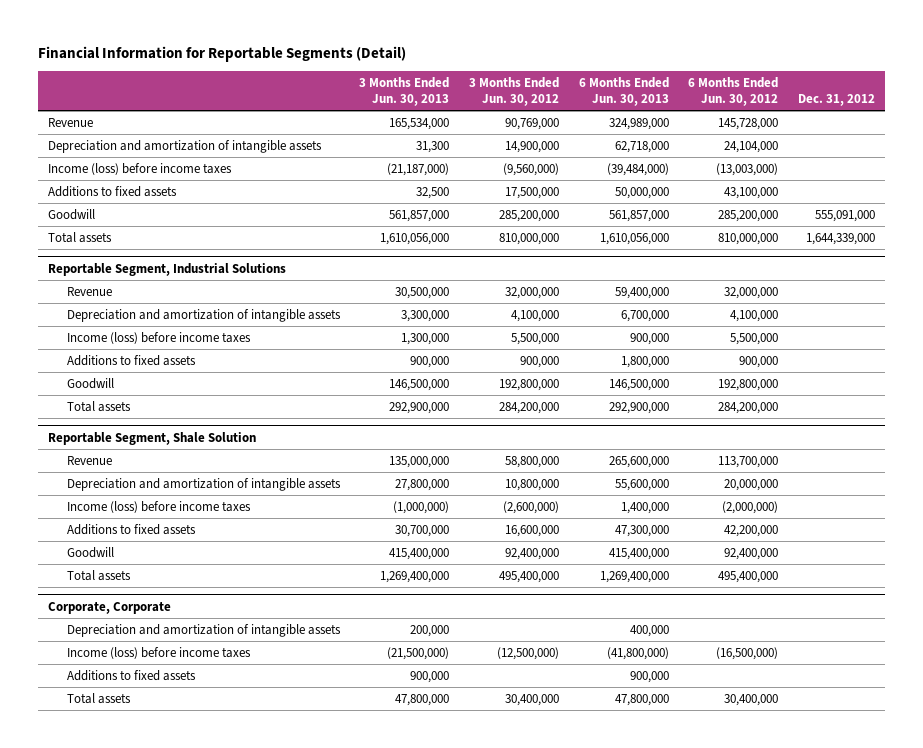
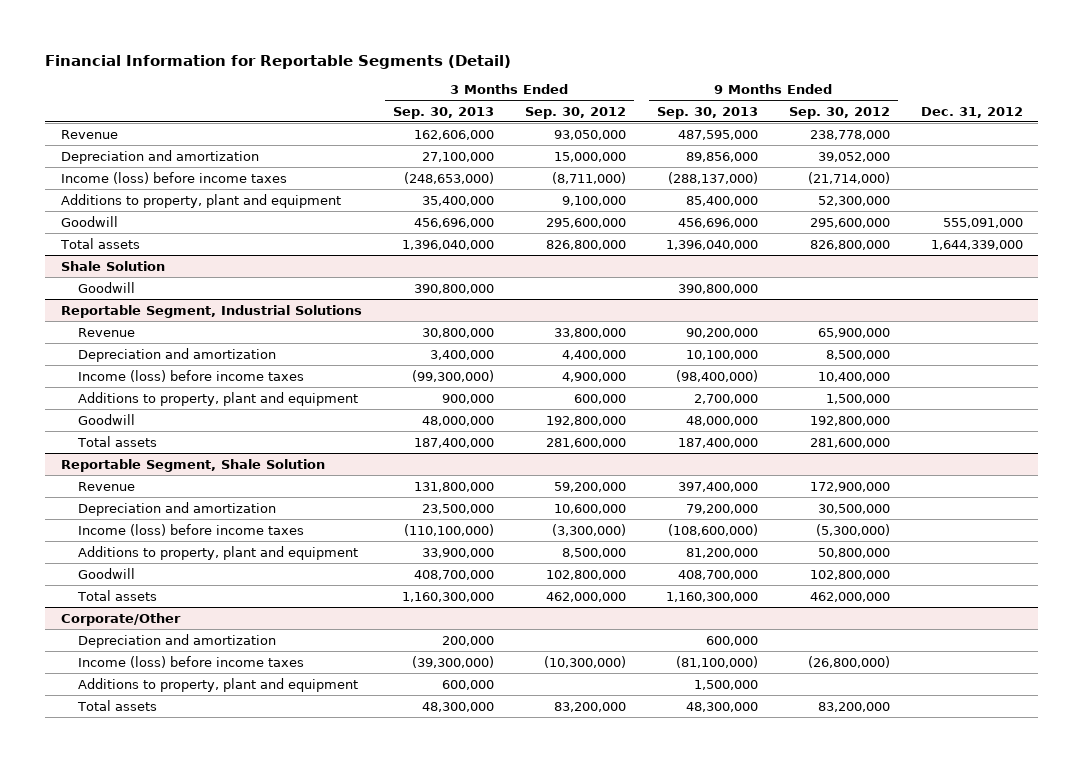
- | 3 Months Ended Jun. 30, 2013 | 3 Months Ended Jun. 30, 2012 | 6 Months Ended Jun. 30, 2013 | 6 Months Ended Jun. 30, 2012 | Dec. 31, 2012
+ | 3 Months Ended Sep. 30, 2013 | 3 Months Ended Sep. 30, 2012 | 9 Months Ended Sep. 30, 2013 | 9 Months Ended Sep. 30, 2012 | Dec. 31, 2012
- Depreciation and amortization of intangible assets | 31,300 | 14,900,000 | 62,718,000 | 24,104,000 |
+ Depreciation and amortization | 27,100,000 | 15,000,000 | 89,856,000 | 39,052,000 |
- Additions to fixed assets | 32,500 | 17,500,000 | 50,000,000 | 43,100,000 |
+ Additions to property, plant and equipment | 35,400,000 | 9,100,000 | 85,400,000 | 52,300,000 |
+ Shale Solution
+ Goodwill | 390,800,000 | | 390,800,000 | |
@ Reportable Segment, Industrial Solutions
- Depreciation and amortization of intangible assets | 3,300,000 | 4,100,000 | 6,700,000 | 4,100,000 |
+ Depreciation and amortization | 3,400,000 | 4,400,000 | 10,100,000 | 8,500,000 |
- Additions to fixed assets | 900,000 | 900,000 | 1,800,000 | 900,000 |
+ Additions to property, plant and equipment | 900,000 | 600,000 | 2,700,000 | 1,500,000 |
@ Reportable Segment, Shale Solution
- Depreciation and amortization of intangible assets | 27,800,000 | 10,800,000 | 55,600,000 | 20,000,000 |
+ Depreciation and amortization | 23,500,000 | 10,600,000 | 79,200,000 | 30,500,000 |
- Additions to fixed assets | 30,700,000 | 16,600,000 | 47,300,000 | 42,200,000 |
+ Additions to property, plant and equipment | 33,900,000 | 8,500,000 | 81,200,000 | 50,800,000 |
- Corporate, Corporate
- Depreciation and amortization of intangible assets | 200,000 | | 400,000 | |
+ Corporate/Other
+ Depreciation and amortization | 200,000 | | 600,000 | |
- Additions to fixed assets | 900,000 | | 900,000 | |
+ Additions to property, plant and equipment | 600,000 | | 1,500,000 | |

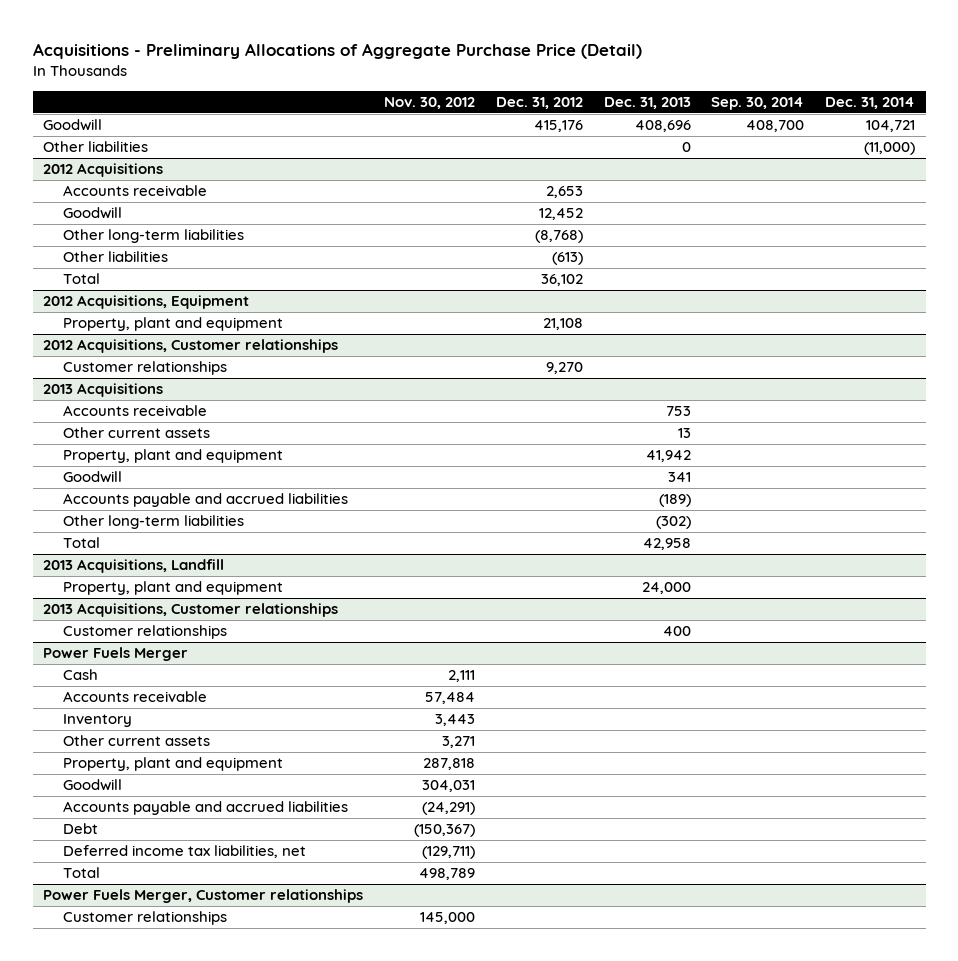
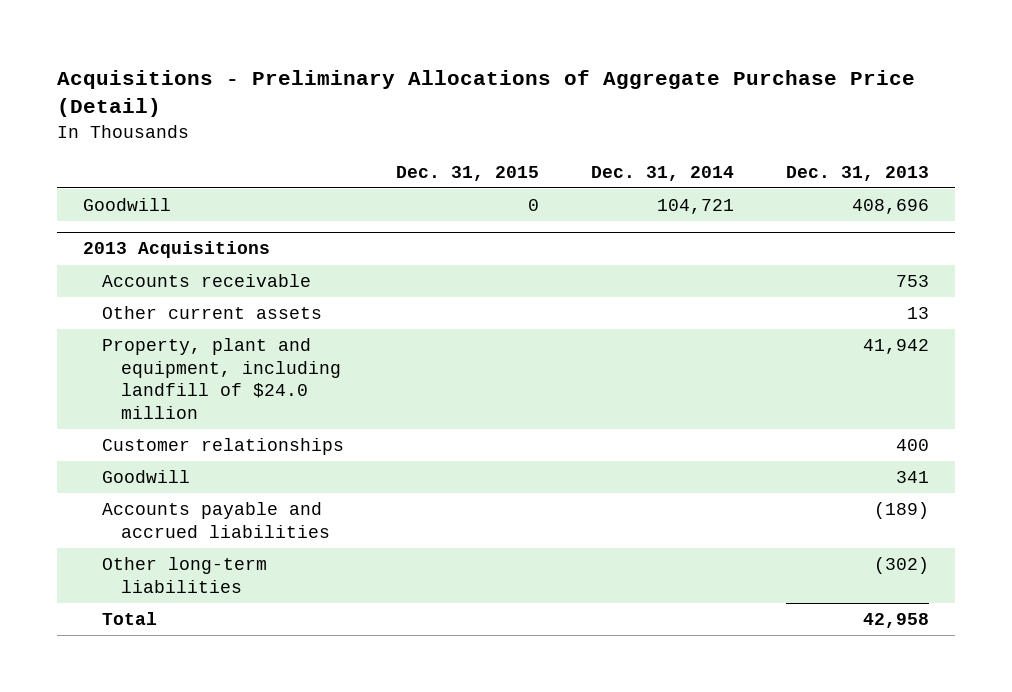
- | Nov. 30, 2012 | Dec. 31, 2012 | Dec. 31, 2013 | Sep. 30, 2014 | Dec. 31, 2014
+ | Dec. 31, 2015 | Dec. 31, 2014 | Dec. 31, 2013
- Other liabilities | | | 0 | | (11,000)
- 2012 Acquisitions
- Accounts receivable | | 2,653 | | |
- Goodwill | | 12,452 | | |
- Other long-term liabilities | | (8,768) | | |
- Other liabilities | | (613) | | |
- Total | | 36,102 | | |
- 2012 Acquisitions, Equipment
- Property, plant and equipment | | 21,108 | | |
- 2012 Acquisitions, Customer relationships
- Customer relationships | | 9,270 | | |
@ 2013 Acquisitions
- Property, plant and equipment | | | 41,942 | |
+ Property, plant and equipment, including landfill of $24.0 million | | | 41,942
+ Customer relationships | | | 400
- 2013 Acquisitions, Landfill
- Property, plant and equipment | | | 24,000 | |
- 2013 Acquisitions, Customer relationships
- Customer relationships | | | 400 | |
- Power Fuels Merger
- Cash | 2,111 | | | |
- Accounts receivable | 57,484 | | | |
- Inventory | 3,443 | | | |
- Other current assets | 3,271 | | | |
- Property, plant and equipment | 287,818 | | | |
- Goodwill | 304,031 | | | |
- Accounts payable and accrued liabilities | (24,291) | | | |
- Debt | (150,367) | | | |
- Deferred income tax liabilities, net | (129,711) | | | |
- Total | 498,789 | | | |
- Power Fuels Merger, Customer relationships
- Customer relationships | 145,000 | | | |

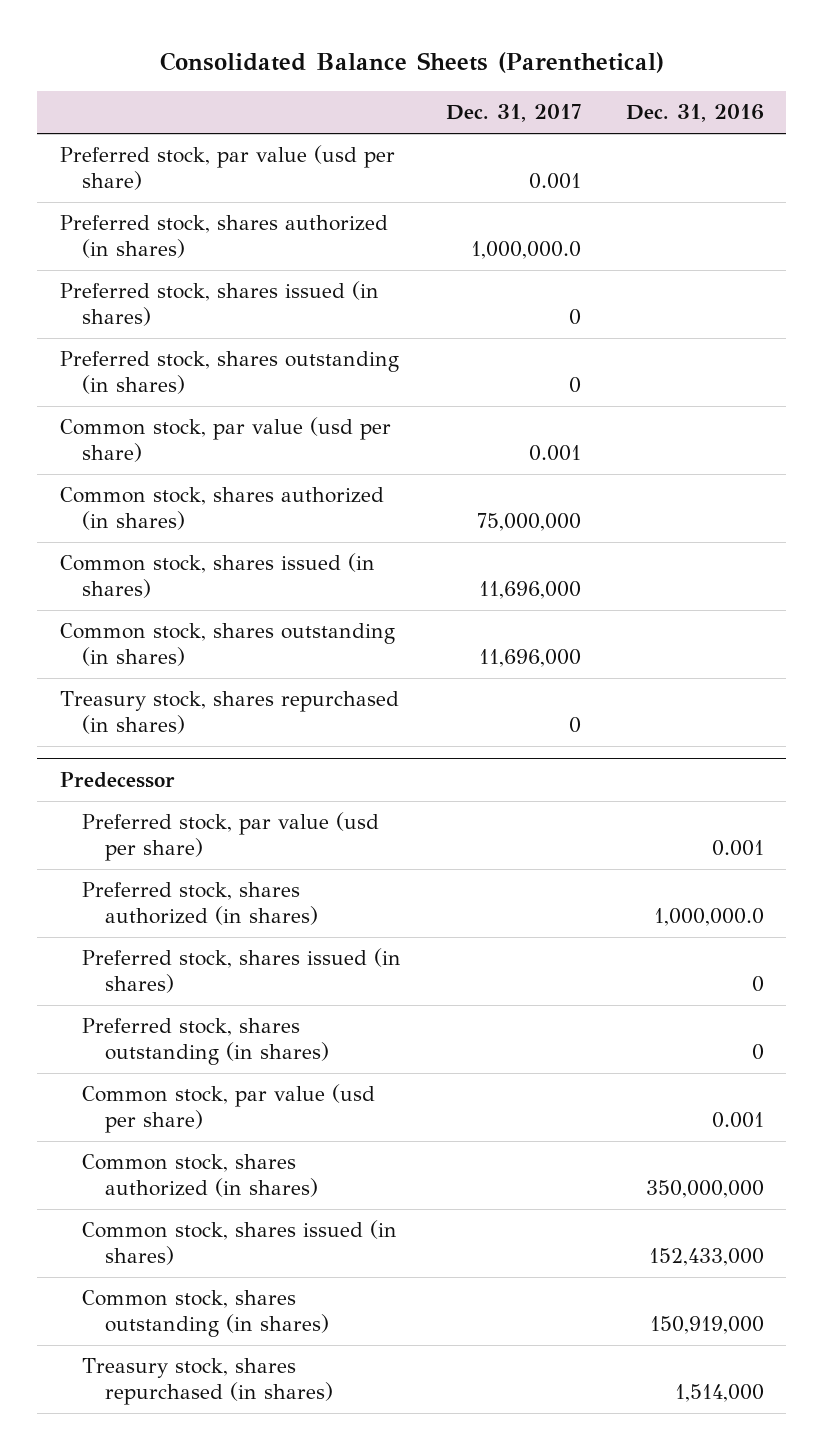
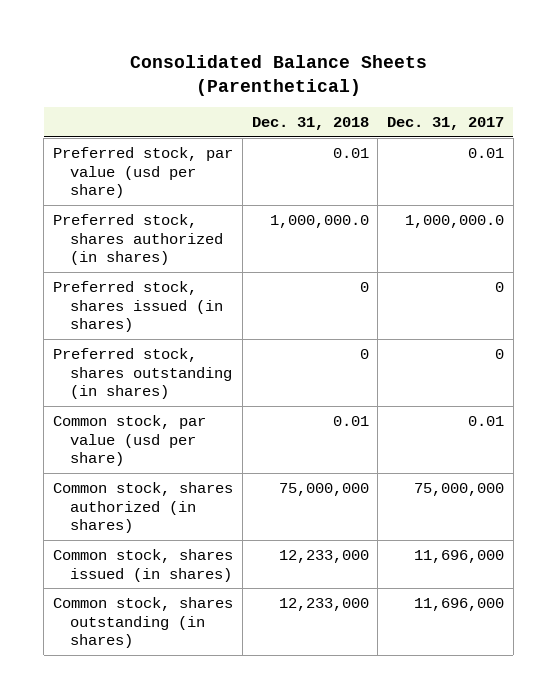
- | Dec. 31, 2017 | Dec. 31, 2016
+ | Dec. 31, 2018 | Dec. 31, 2017
- Preferred stock, par value (usd per share) | 0.001 |
+ Preferred stock, par value (usd per share) | 0.01 | 0.01
- Common stock, par value (usd per share) | 0.001 |
+ Common stock, par value (usd per share) | 0.01 | 0.01
- Treasury stock, shares repurchased (in shares) | 0 |
- Predecessor
- Preferred stock, par value (usd per share) | | 0.001
- Preferred stock, shares authorized (in shares) | | 1,000,000.0
- Preferred stock, shares issued (in shares) | | 0
- Preferred stock, shares outstanding (in shares) | | 0
- Common stock, par value (usd per share) | | 0.001
- Common stock, shares authorized (in shares) | | 350,000,000
- Common stock, shares issued (in shares) | | 152,433,000
- Common stock, shares outstanding (in shares) | | 150,919,000
- Treasury stock, shares repurchased (in shares) | | 1,514,000

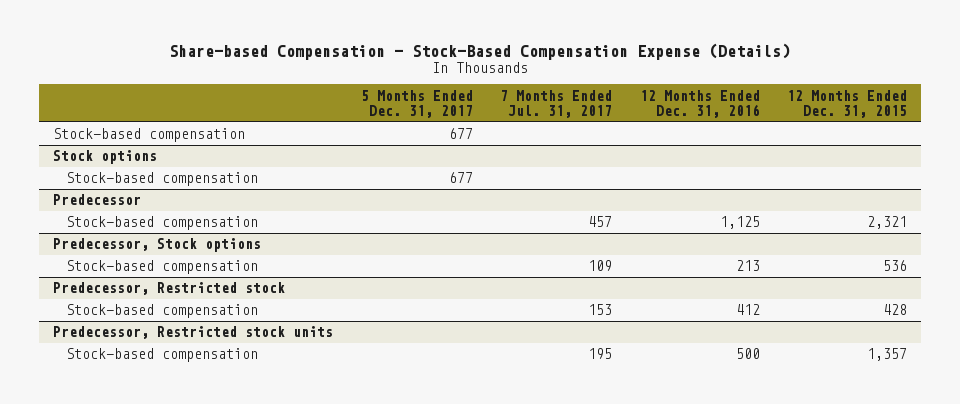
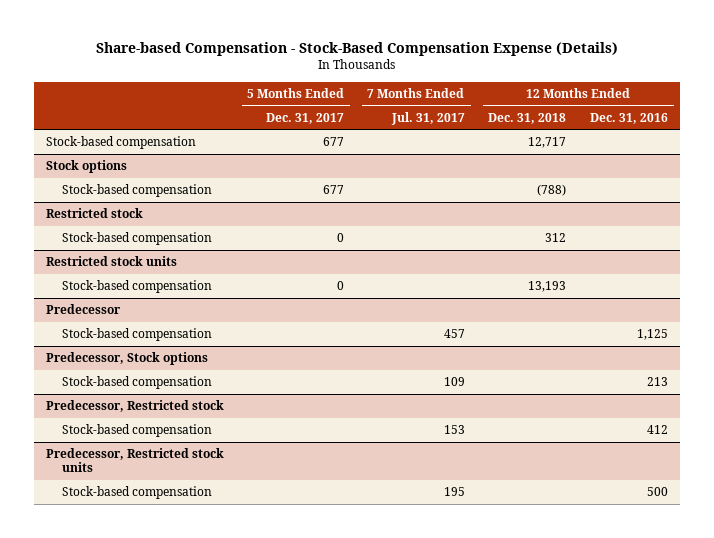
- | 5 Months Ended Dec. 31, 2017 | 7 Months Ended Jul. 31, 2017 | 12 Months Ended Dec. 31, 2016 | 12 Months Ended Dec. 31, 2015
+ | 5 Months Ended Dec. 31, 2017 | 7 Months Ended Jul. 31, 2017 | 12 Months Ended Dec. 31, 2018 | 12 Months Ended Dec. 31, 2016
+ Restricted stock
+ Stock-based compensation | 0 | | 312 |
+ Restricted stock units
+ Stock-based compensation | 0 | | 13,193 |

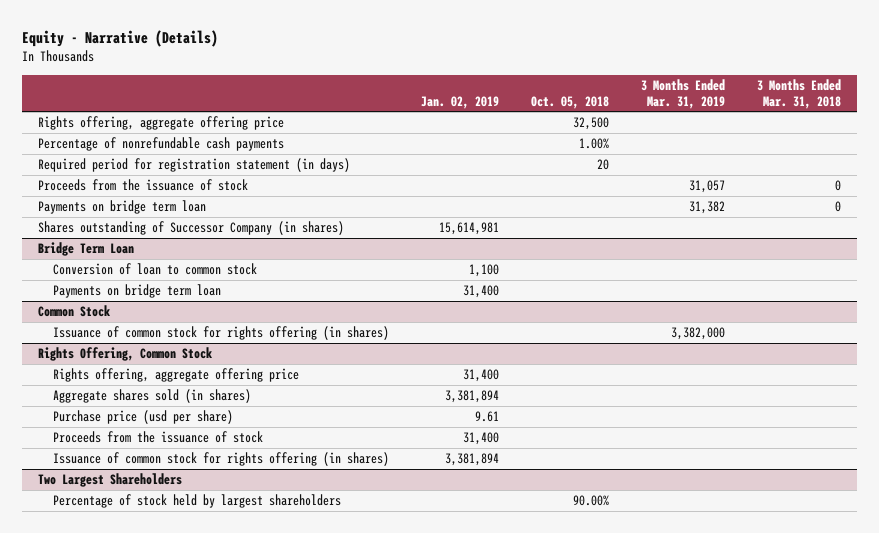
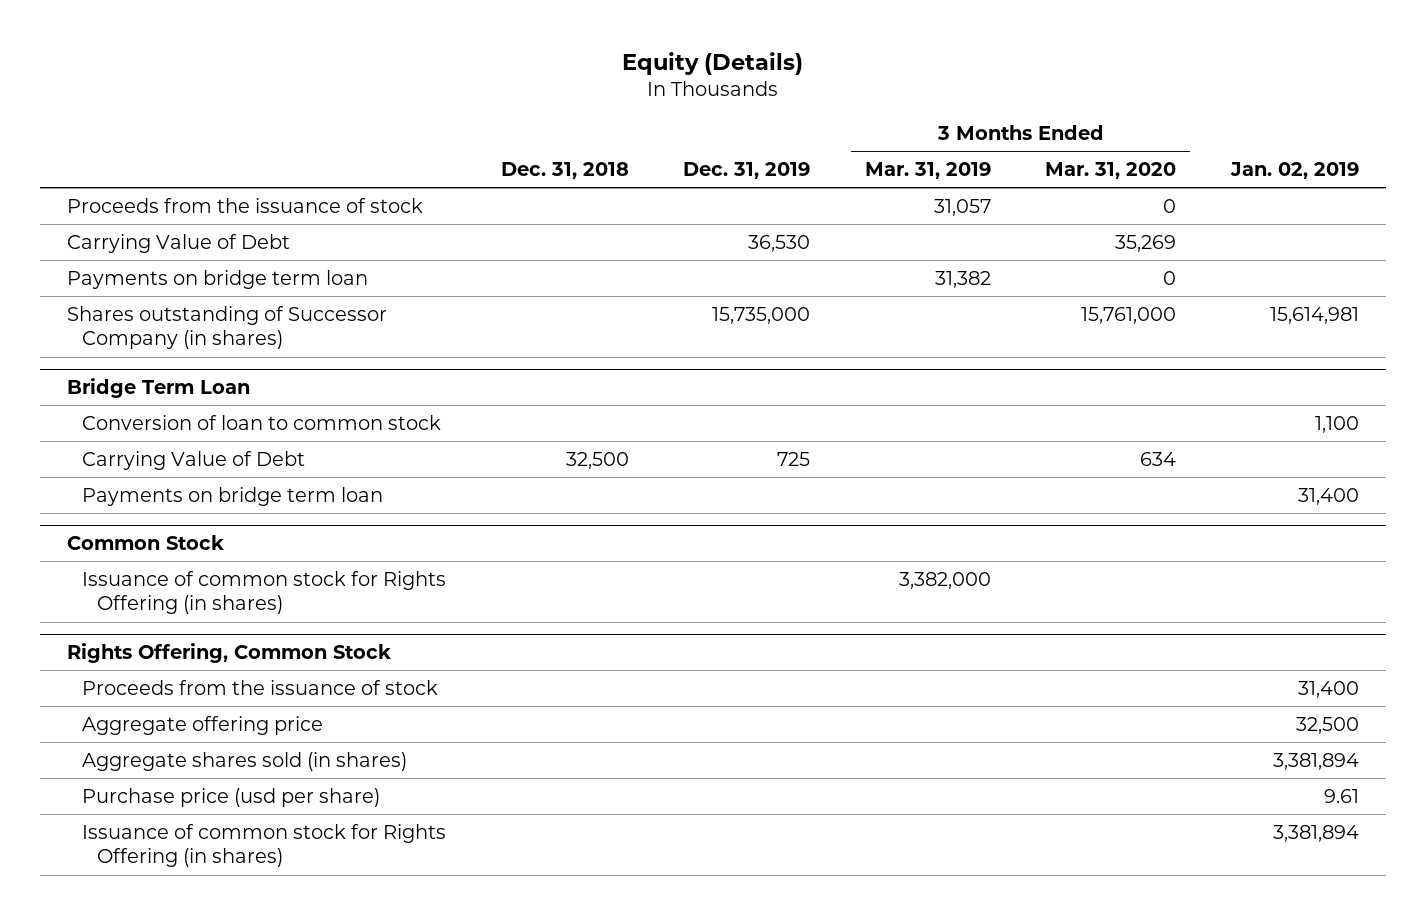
- Equity - Narrative (Details)
+ Equity (Details)
- | Jan. 02, 2019 | Oct. 05, 2018 | 3 Months Ended Mar. 31, 2019 | 3 Months Ended Mar. 31, 2018
+ | Dec. 31, 2018 | Dec. 31, 2019 | 3 Months Ended Mar. 31, 2019 | 3 Months Ended Mar. 31, 2020 | Jan. 02, 2019
- Rights offering, aggregate offering price | | 32,500 | |
- Percentage of nonrefundable cash payments | | 1.00% | |
- Required period for registration statement (in days) | | 20 | |
+ Carrying Value of Debt | | 36,530 | | 35,269 |
@ Bridge Term Loan
+ Carrying Value of Debt | 32,500 | 725 | | 634 |
@ Common Stock
- Issuance of common stock for rights offering (in shares) | | | 3,382,000 |
+ Issuance of common stock for Rights Offering (in shares) | | | 3,382,000 | |
@ Rights Offering, Common Stock
- Rights offering, aggregate offering price | 31,400 | | |
moved up: Proceeds from the issuance of stock | | | | | 31,400
+ Aggregate offering price | | | | | 32,500
- Issuance of common stock for rights offering (in shares) | 3,381,894 | | |
- Two Largest Shareholders
- Percentage of stock held by largest shareholders | | 90.00% | |
@ Rights Offering, Common Stock
+ Issuance of common stock for Rights Offering (in shares) | | | | | 3,381,894

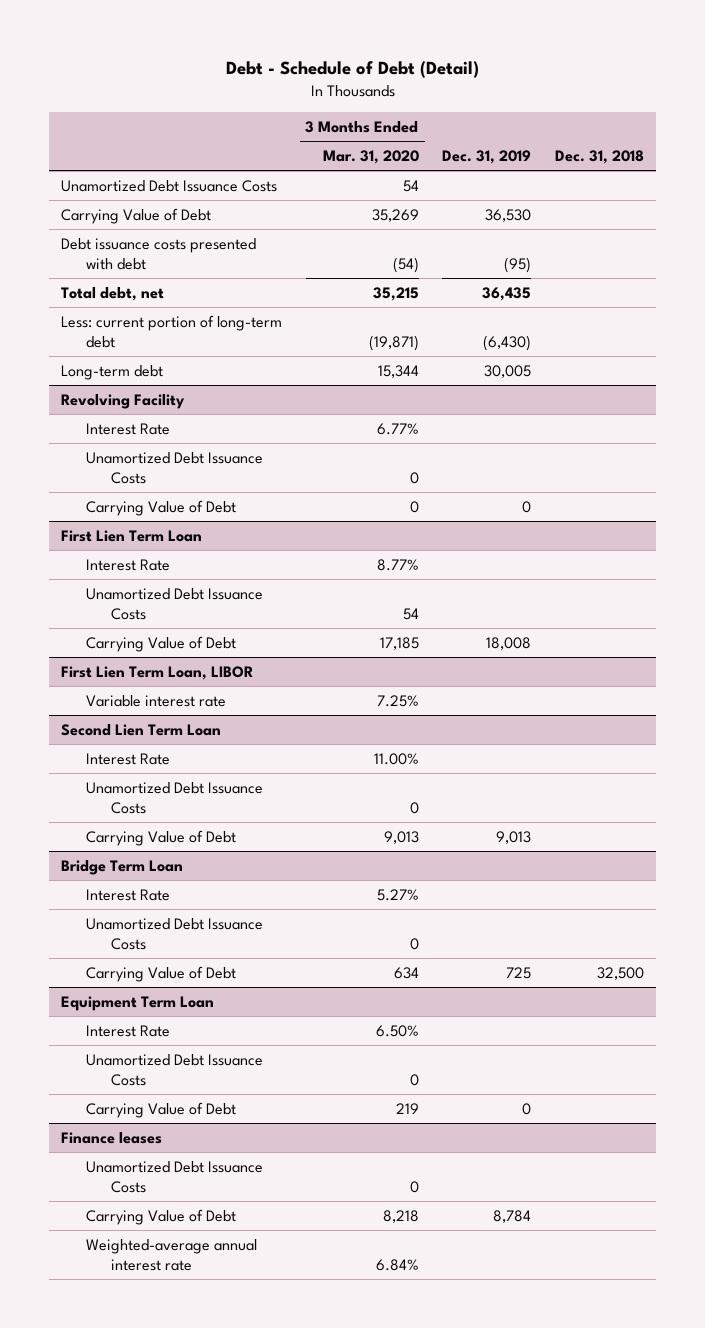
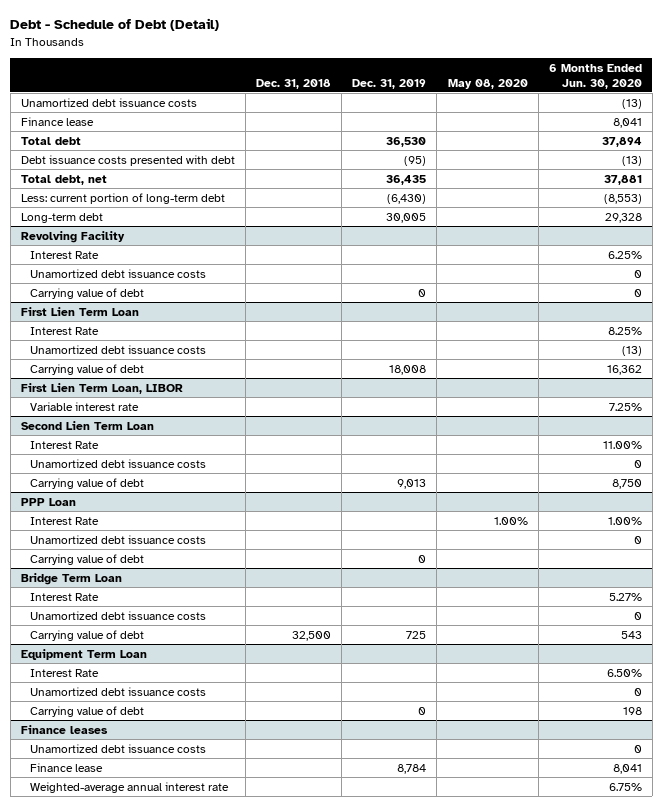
- | 3 Months Ended Mar. 31, 2020 | Dec. 31, 2019 | Dec. 31, 2018
+ | Dec. 31, 2018 | Dec. 31, 2019 | May 08, 2020 | 6 Months Ended Jun. 30, 2020
- Unamortized Debt Issuance Costs | 54 | |
- Carrying Value of Debt | 35,269 | 36,530 |
+ Unamortized debt issuance costs | | | | (13)
+ Finance lease | | | | 8,041
+ Total debt | | 36,530 | | 37,894
@ Revolving Facility
- Unamortized Debt Issuance Costs | 0 | |
- Carrying Value of Debt | 0 | 0 |
+ Unamortized debt issuance costs | | | | 0
+ Carrying value of debt | | 0 | | 0
@ First Lien Term Loan
- Unamortized Debt Issuance Costs | 54 | |
- Carrying Value of Debt | 17,185 | 18,008 |
+ Unamortized debt issuance costs | | | | (13)
+ Carrying value of debt | | 18,008 | | 16,362
@ Second Lien Term Loan
- Unamortized Debt Issuance Costs | 0 | |
- Carrying Value of Debt | 9,013 | 9,013 |
+ Unamortized debt issuance costs | | | | 0
+ Carrying value of debt | | 9,013 | | 8,750
+ PPP Loan
+ Interest Rate | | | 1.00% | 1.00%
+ Unamortized debt issuance costs | | | | 0
+ Carrying value of debt | | 0 | |
@ Bridge Term Loan
- Unamortized Debt Issuance Costs | 0 | |
- Carrying Value of Debt | 634 | 725 | 32,500
+ Unamortized debt issuance costs | | | | 0
+ Carrying value of debt | 32,500 | 725 | | 543
@ Equipment Term Loan
- Unamortized Debt Issuance Costs | 0 | |
- Carrying Value of Debt | 219 | 0 |
+ Unamortized debt issuance costs | | | | 0
+ Carrying value of debt | | 0 | | 198
@ Finance leases
- Unamortized Debt Issuance Costs | 0 | |
- Carrying Value of Debt | 8,218 | 8,784 |
+ Unamortized debt issuance costs | | | | 0
+ Finance lease | | 8,784 | | 8,041

